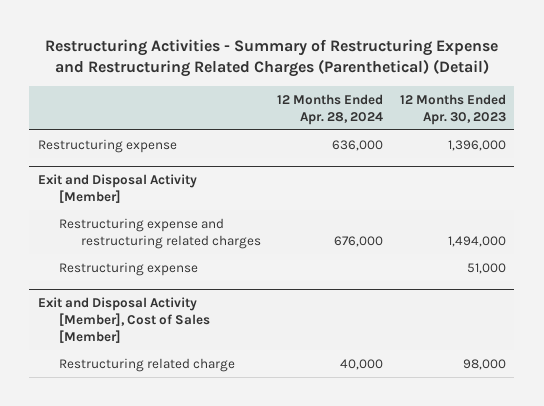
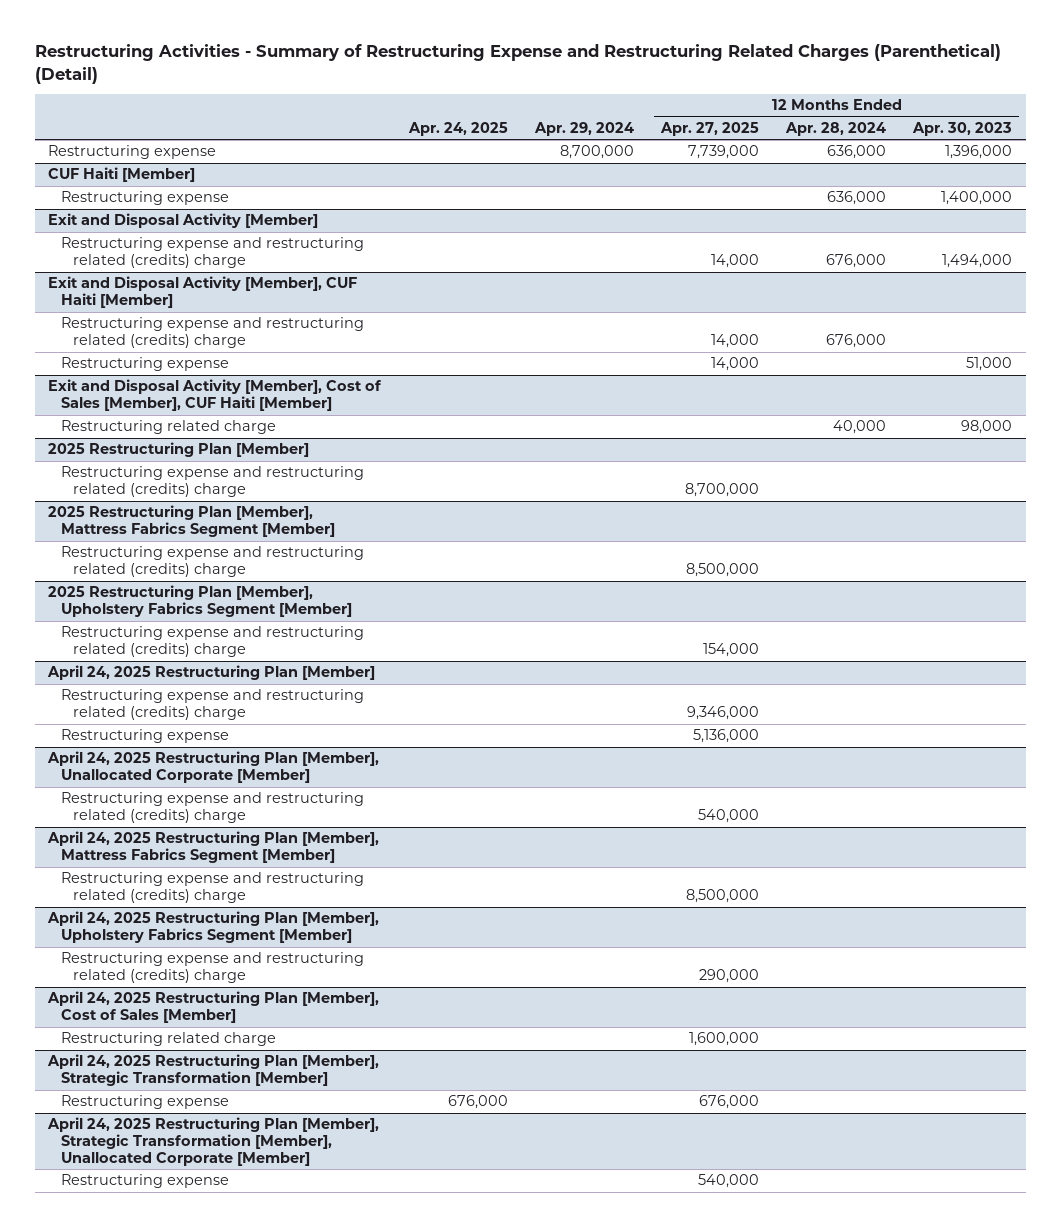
- | 12 Months Ended Apr. 28, 2024 | 12 Months Ended Apr. 30, 2023
+ | Apr. 24, 2025 | Apr. 29, 2024 | 12 Months Ended Apr. 27, 2025 | 12 Months Ended Apr. 28, 2024 | 12 Months Ended Apr. 30, 2023
+ CUF Haiti [Member]
+ Restructuring expense | | | | 636,000 | 1,400,000
@ Exit and Disposal Activity [Member]
- Restructuring expense and restructuring related charges | 676,000 | 1,494,000
- Restructuring expense | | 51,000
- Exit and Disposal Activity [Member], Cost of Sales [Member]
@ Exit and Disposal Activity [Member]
+ Restructuring expense and restructuring related (credits) charge | | | 14,000 | 676,000 | 1,494,000
+ Exit and Disposal Activity [Member], CUF Haiti [Member]
+ Restructuring expense and restructuring related (credits) charge | | | 14,000 | 676,000 |
+ Restructuring expense | | | 14,000 | | 51,000
+ Exit and Disposal Activity [Member], Cost of Sales [Member], CUF Haiti [Member]
+ 2025 Restructuring Plan [Member]
+ Restructuring expense and restructuring related (credits) charge | | | 8,700,000 | |
+ 2025 Restructuring Plan [Member], Mattress Fabrics Segment [Member]
+ Restructuring expense and restructuring related (credits) charge | | | 8,500,000 | |
+ 2025 Restructuring Plan [Member], Upholstery Fabrics Segment [Member]
+ Restructuring expense and restructuring related (credits) charge | | | 154,000 | |
+ April 24, 2025 Restructuring Plan [Member]
+ Restructuring expense and restructuring related (credits) charge | | | 9,346,000 | |
+ Restructuring expense | | | 5,136,000 | |
+ April 24, 2025 Restructuring Plan [Member], Unallocated Corporate [Member]
+ Restructuring expense and restructuring related (credits) charge | | | 540,000 | |
+ April 24, 2025 Restructuring Plan [Member], Mattress Fabrics Segment [Member]
+ Restructuring expense and restructuring related (credits) charge | | | 8,500,000 | |
+ April 24, 2025 Restructuring Plan [Member], Upholstery Fabrics Segment [Member]
+ Restructuring expense and restructuring related (credits) charge | | | 290,000 | |
+ April 24, 2025 Restructuring Plan [Member], Cost of Sales [Member]
+ Restructuring related charge | | | 1,600,000 | |
+ April 24, 2025 Restructuring Plan [Member], Strategic Transformation [Member]
+ Restructuring expense | 676,000 | | 676,000 | |
+ April 24, 2025 Restructuring Plan [Member], Strategic Transformation [Member], Unallocated Corporate [Member]
+ Restructuring expense | | | 540,000 | |

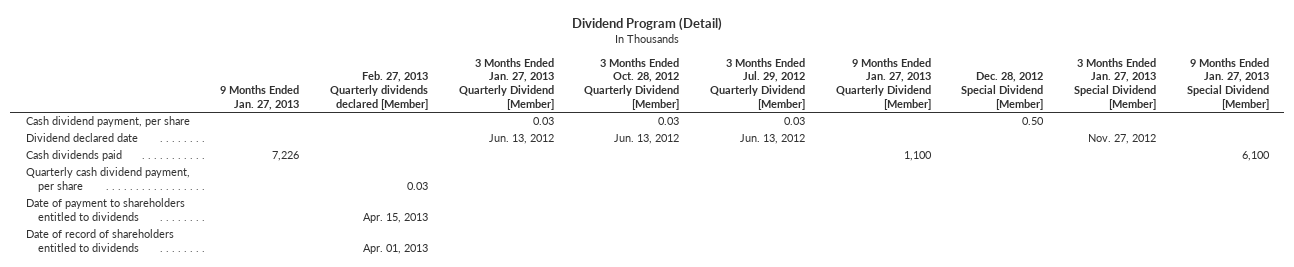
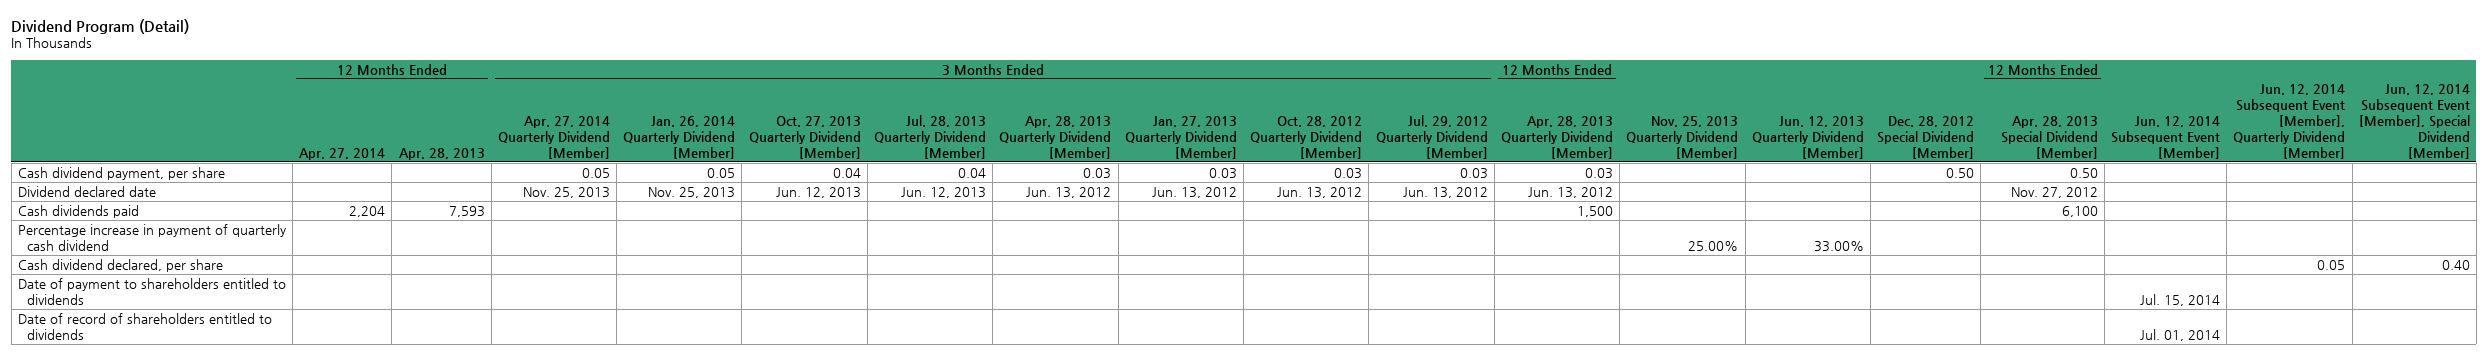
- | 9 Months Ended Jan. 27, 2013 | Feb. 27, 2013 Quarterly dividends declared [Member] | 3 Months Ended Jan. 27, 2013 Quarterly Dividend [Member] | 3 Months Ended Oct. 28, 2012 Quarterly Dividend [Member] | 3 Months Ended Jul. 29, 2012 Quarterly Dividend [Member] | 9 Months Ended Jan. 27, 2013 Quarterly Dividend [Member] | Dec. 28, 2012 Special Dividend [Member] | 3 Months Ended Jan. 27, 2013 Special Dividend [Member] | 9 Months Ended Jan. 27, 2013 Special Dividend [Member]
+ | 12 Months Ended Apr. 27, 2014 | 12 Months Ended Apr. 28, 2013 | 3 Months Ended Apr. 27, 2014 Quarterly Dividend [Member] | 3 Months Ended Jan. 26, 2014 Quarterly Dividend [Member] | 3 Months Ended Oct. 27, 2013 Quarterly Dividend [Member] | 3 Months Ended Jul. 28, 2013 Quarterly Dividend [Member] | 3 Months Ended Apr. 28, 2013 Quarterly Dividend [Member] | 3 Months Ended Jan. 27, 2013 Quarterly Dividend [Member] | 3 Months Ended Oct. 28, 2012 Quarterly Dividend [Member] | 3 Months Ended Jul. 29, 2012 Quarterly Dividend [Member] | 12 Months Ended Apr. 28, 2013 Quarterly Dividend [Member] | Nov. 25, 2013 Quarterly Dividend [Member] | Jun. 12, 2013 Quarterly Dividend [Member] | Dec. 28, 2012 Special Dividend [Member] | 12 Months Ended Apr. 28, 2013 Special Dividend [Member] | Jun. 12, 2014 Subsequent Event [Member] | Jun. 12, 2014 Subsequent Event [Member], Quarterly Dividend [Member] | Jun. 12, 2014 Subsequent Event [Member], Special Dividend [Member]
- Quarterly cash dividend payment, per share | | 0.03 | | | | | | |
+ Percentage increase in payment of quarterly cash dividend | | | | | | | | | | | | 25.00% | 33.00% | | | | |
+ Cash dividend declared, per share | | | | | | | | | | | | | | | | | 0.05 | 0.40

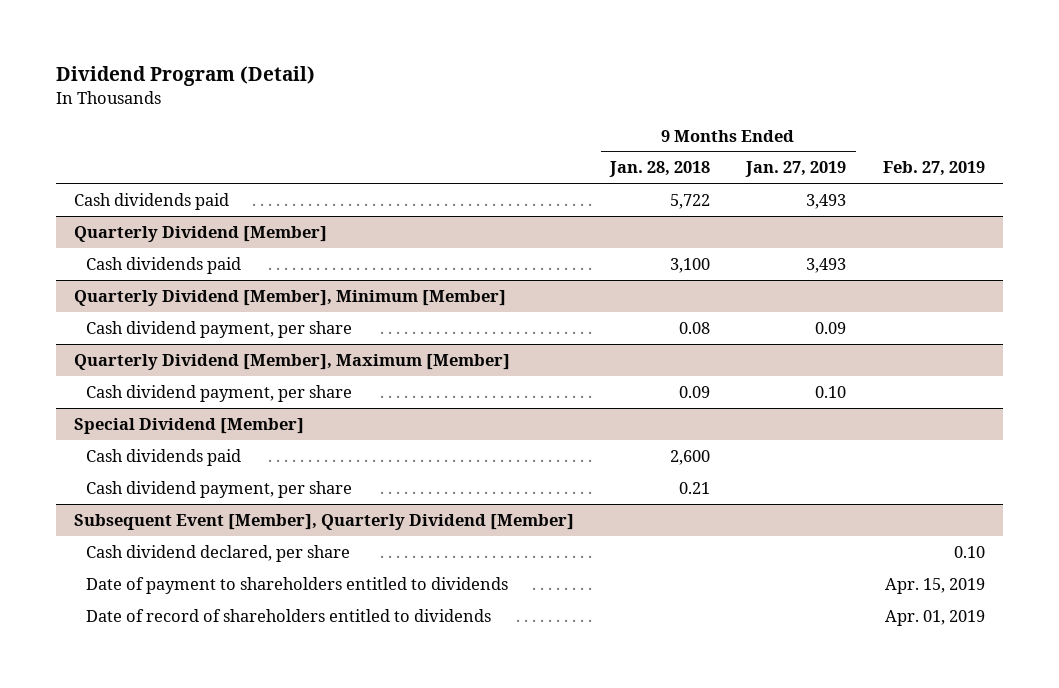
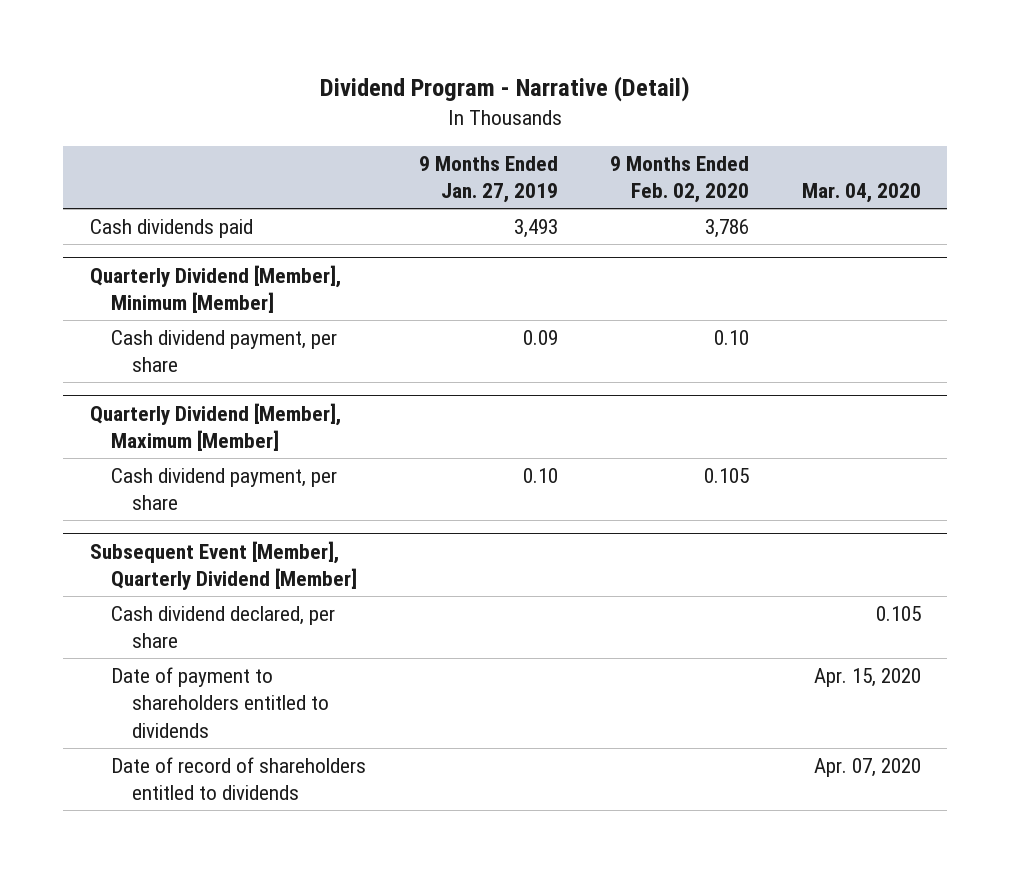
- Dividend Program (Detail)
+ Dividend Program - Narrative (Detail)
- | 9 Months Ended Jan. 28, 2018 | 9 Months Ended Jan. 27, 2019 | Feb. 27, 2019
+ | 9 Months Ended Jan. 27, 2019 | 9 Months Ended Feb. 02, 2020 | Mar. 04, 2020
- Quarterly Dividend [Member]
- Cash dividends paid | 3,100 | 3,493 |
- Special Dividend [Member]
- Cash dividends paid | 2,600 | |
- Cash dividend payment, per share | 0.21 | |

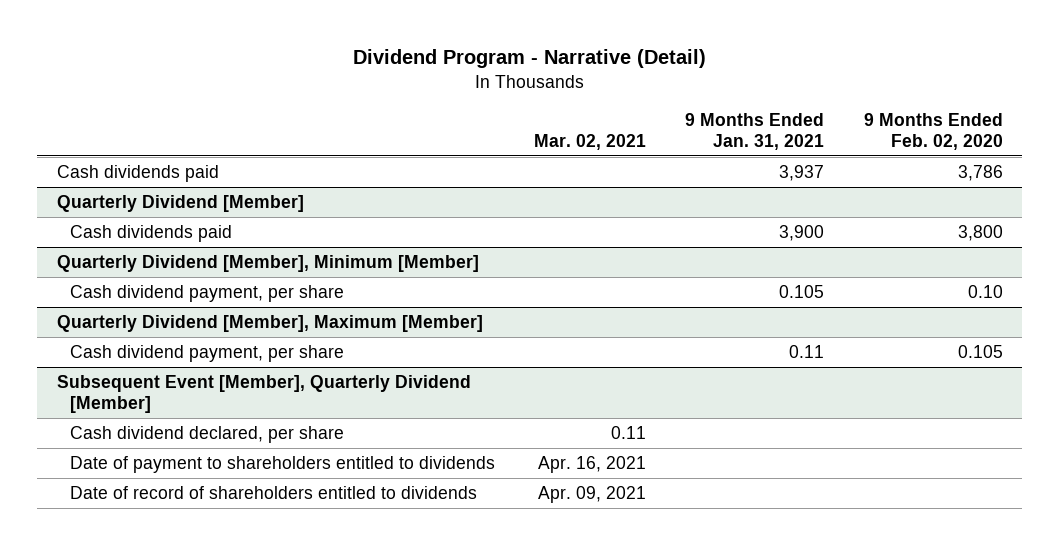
- | 9 Months Ended Jan. 27, 2019 | 9 Months Ended Feb. 02, 2020 | Mar. 04, 2020
+ | Mar. 02, 2021 | 9 Months Ended Jan. 31, 2021 | 9 Months Ended Feb. 02, 2020
+ Quarterly Dividend [Member]
+ Cash dividends paid | | 3,900 | 3,800

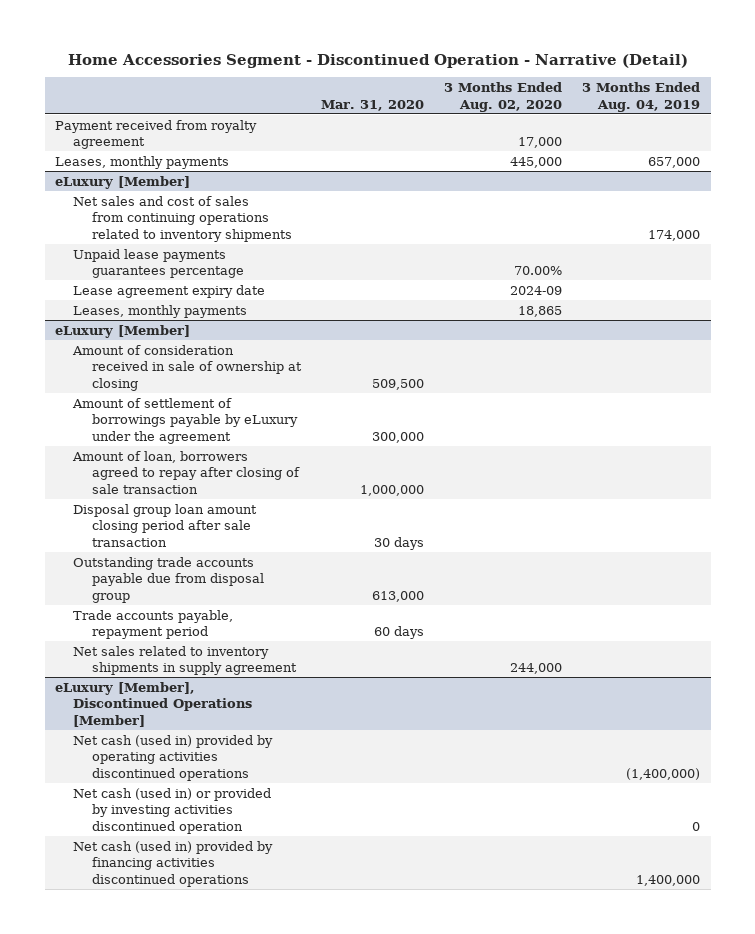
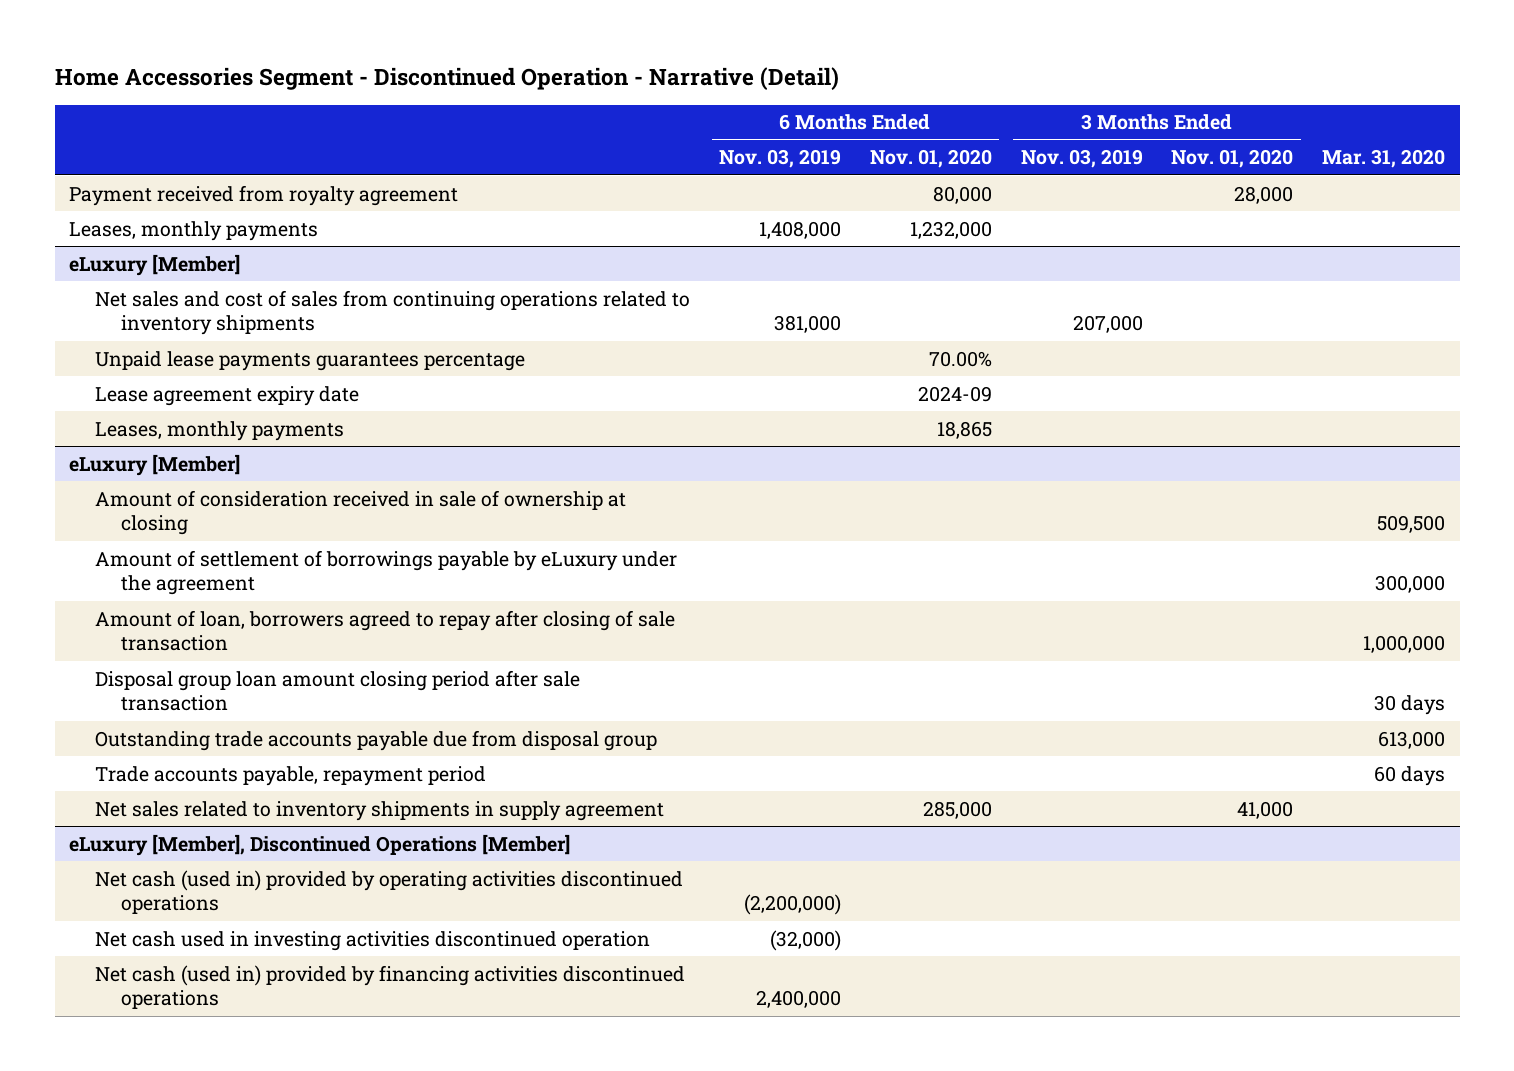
- | Mar. 31, 2020 | 3 Months Ended Aug. 02, 2020 | 3 Months Ended Aug. 04, 2019
+ | 6 Months Ended Nov. 03, 2019 | 6 Months Ended Nov. 01, 2020 | 3 Months Ended Nov. 03, 2019 | 3 Months Ended Nov. 01, 2020 | Mar. 31, 2020
@ eLuxury [Member], Discontinued Operations [Member]
- Net cash (used in) or provided by investing activities discontinued operation | | | 0
+ Net cash used in investing activities discontinued operation | (32,000) | | | |

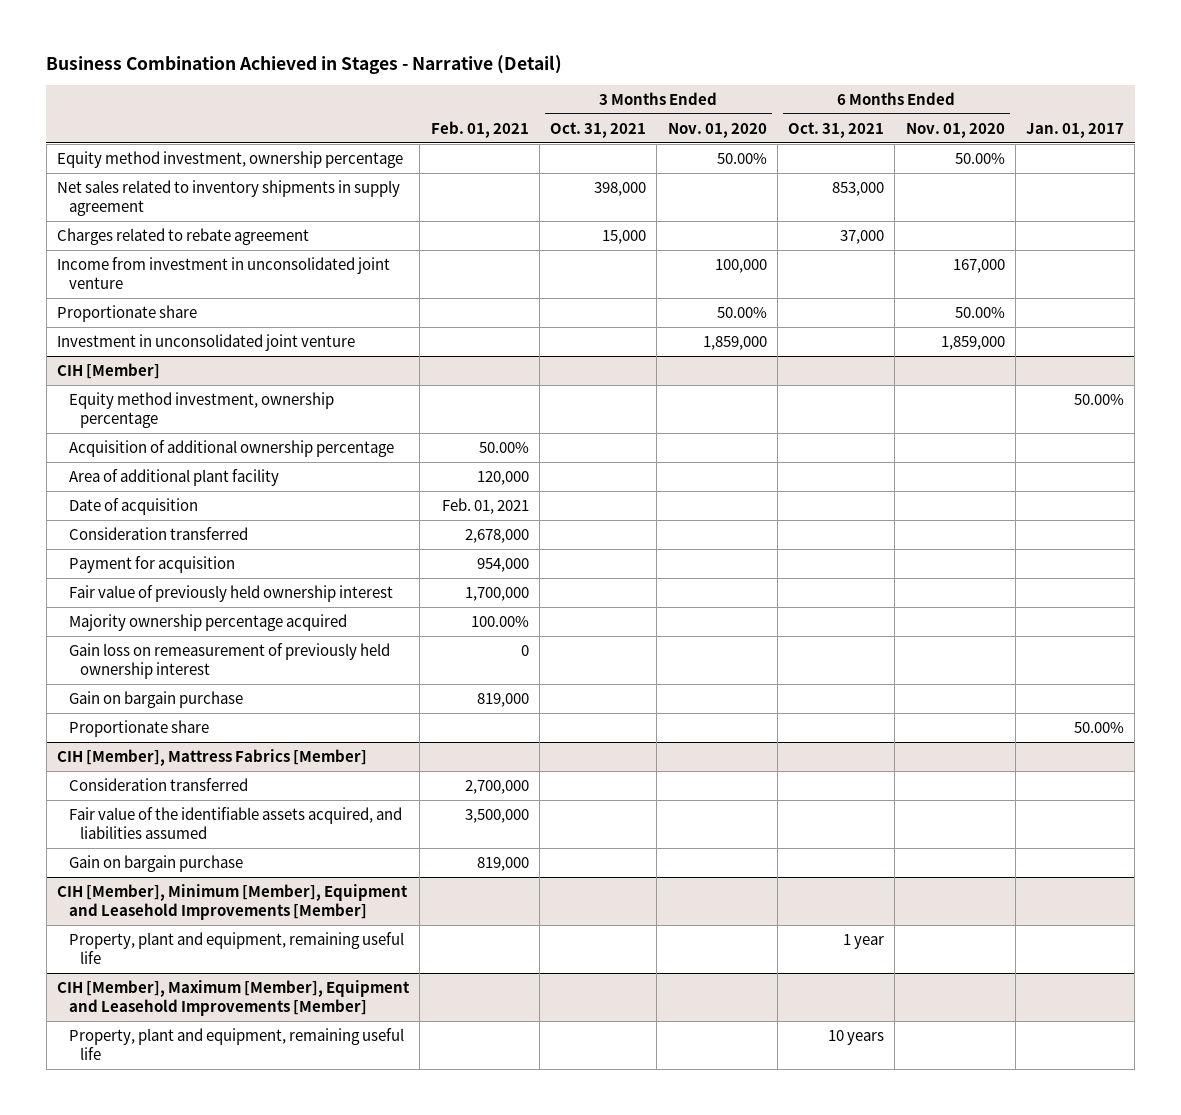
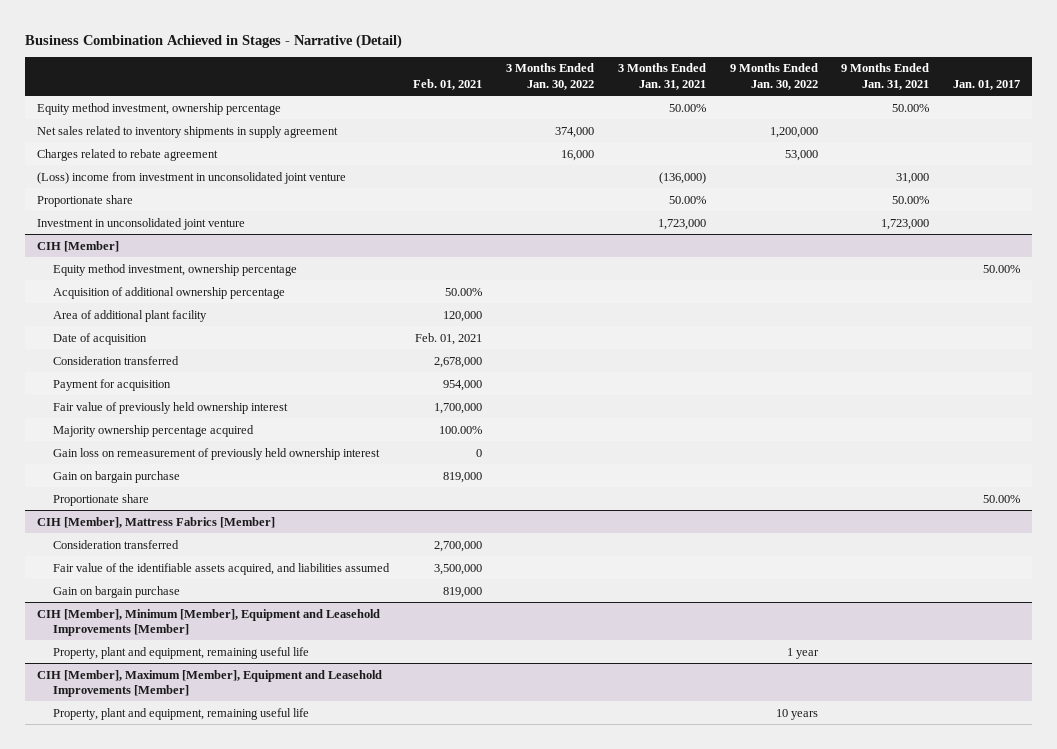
- | Feb. 01, 2021 | 3 Months Ended Oct. 31, 2021 | 3 Months Ended Nov. 01, 2020 | 6 Months Ended Oct. 31, 2021 | 6 Months Ended Nov. 01, 2020 | Jan. 01, 2017
+ | Feb. 01, 2021 | 3 Months Ended Jan. 30, 2022 | 3 Months Ended Jan. 31, 2021 | 9 Months Ended Jan. 30, 2022 | 9 Months Ended Jan. 31, 2021 | Jan. 01, 2017
- Income from investment in unconsolidated joint venture | | | 100,000 | | 167,000 |
+ (Loss) income from investment in unconsolidated joint venture | | | (136,000) | | 31,000 |

